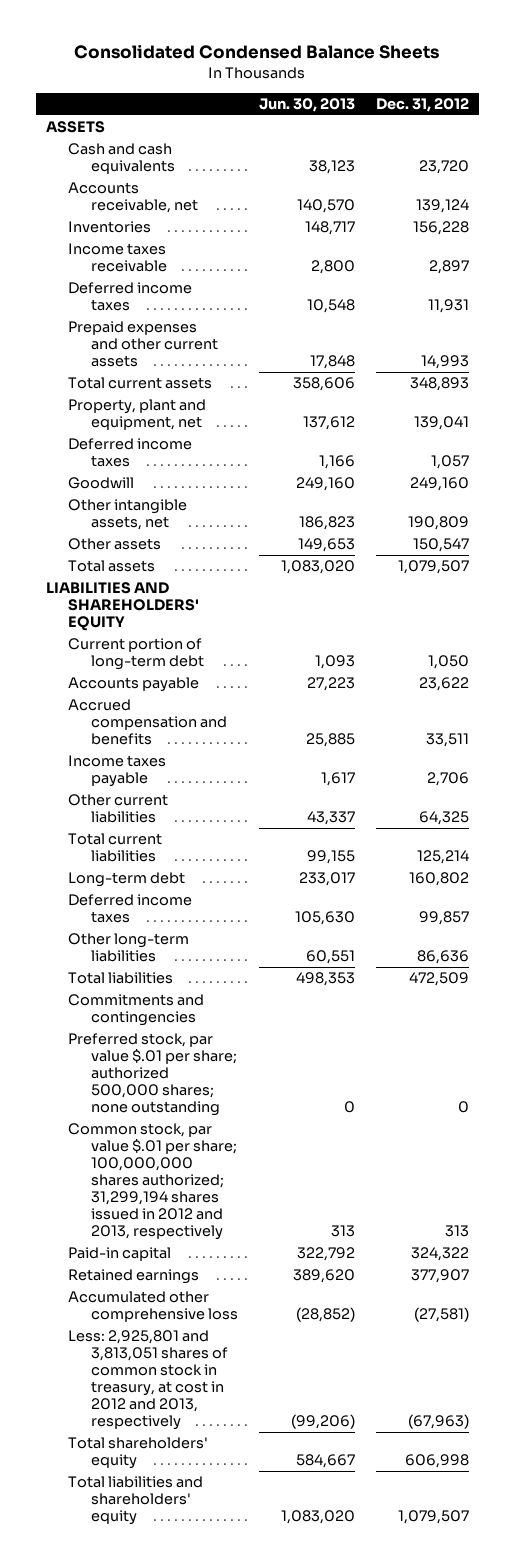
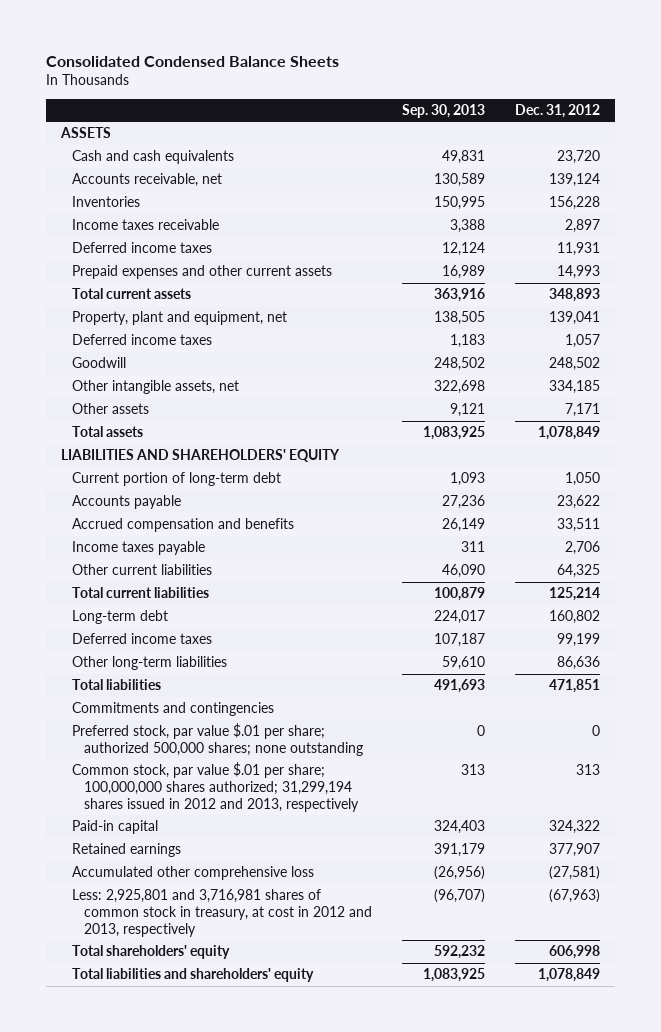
- | Jun. 30, 2013 | Dec. 31, 2012
+ | Sep. 30, 2013 | Dec. 31, 2012
- Goodwill | 249,160 | 249,160
- Other intangible assets, net | 186,823 | 190,809
- Other assets | 149,653 | 150,547
- Total assets | 1,083,020 | 1,079,507
+ Goodwill | 248,502 | 248,502
+ Other intangible assets, net | 322,698 | 334,185
+ Other assets | 9,121 | 7,171
+ Total assets | 1,083,925 | 1,078,849
- Deferred income taxes | 105,630 | 99,857
+ Deferred income taxes | 107,187 | 99,199
- Total liabilities | 498,353 | 472,509
+ Total liabilities | 491,693 | 471,851
- Less: 2,925,801 and 3,813,051 shares of common stock in treasury, at cost in 2012 and 2013, respectively | (99,206) | (67,963)
+ Less: 2,925,801 and 3,716,981 shares of common stock in treasury, at cost in 2012 and 2013, respectively | (96,707) | (67,963)
- Total liabilities and shareholders' equity | 1,083,020 | 1,079,507
+ Total liabilities and shareholders' equity | 1,083,925 | 1,078,849

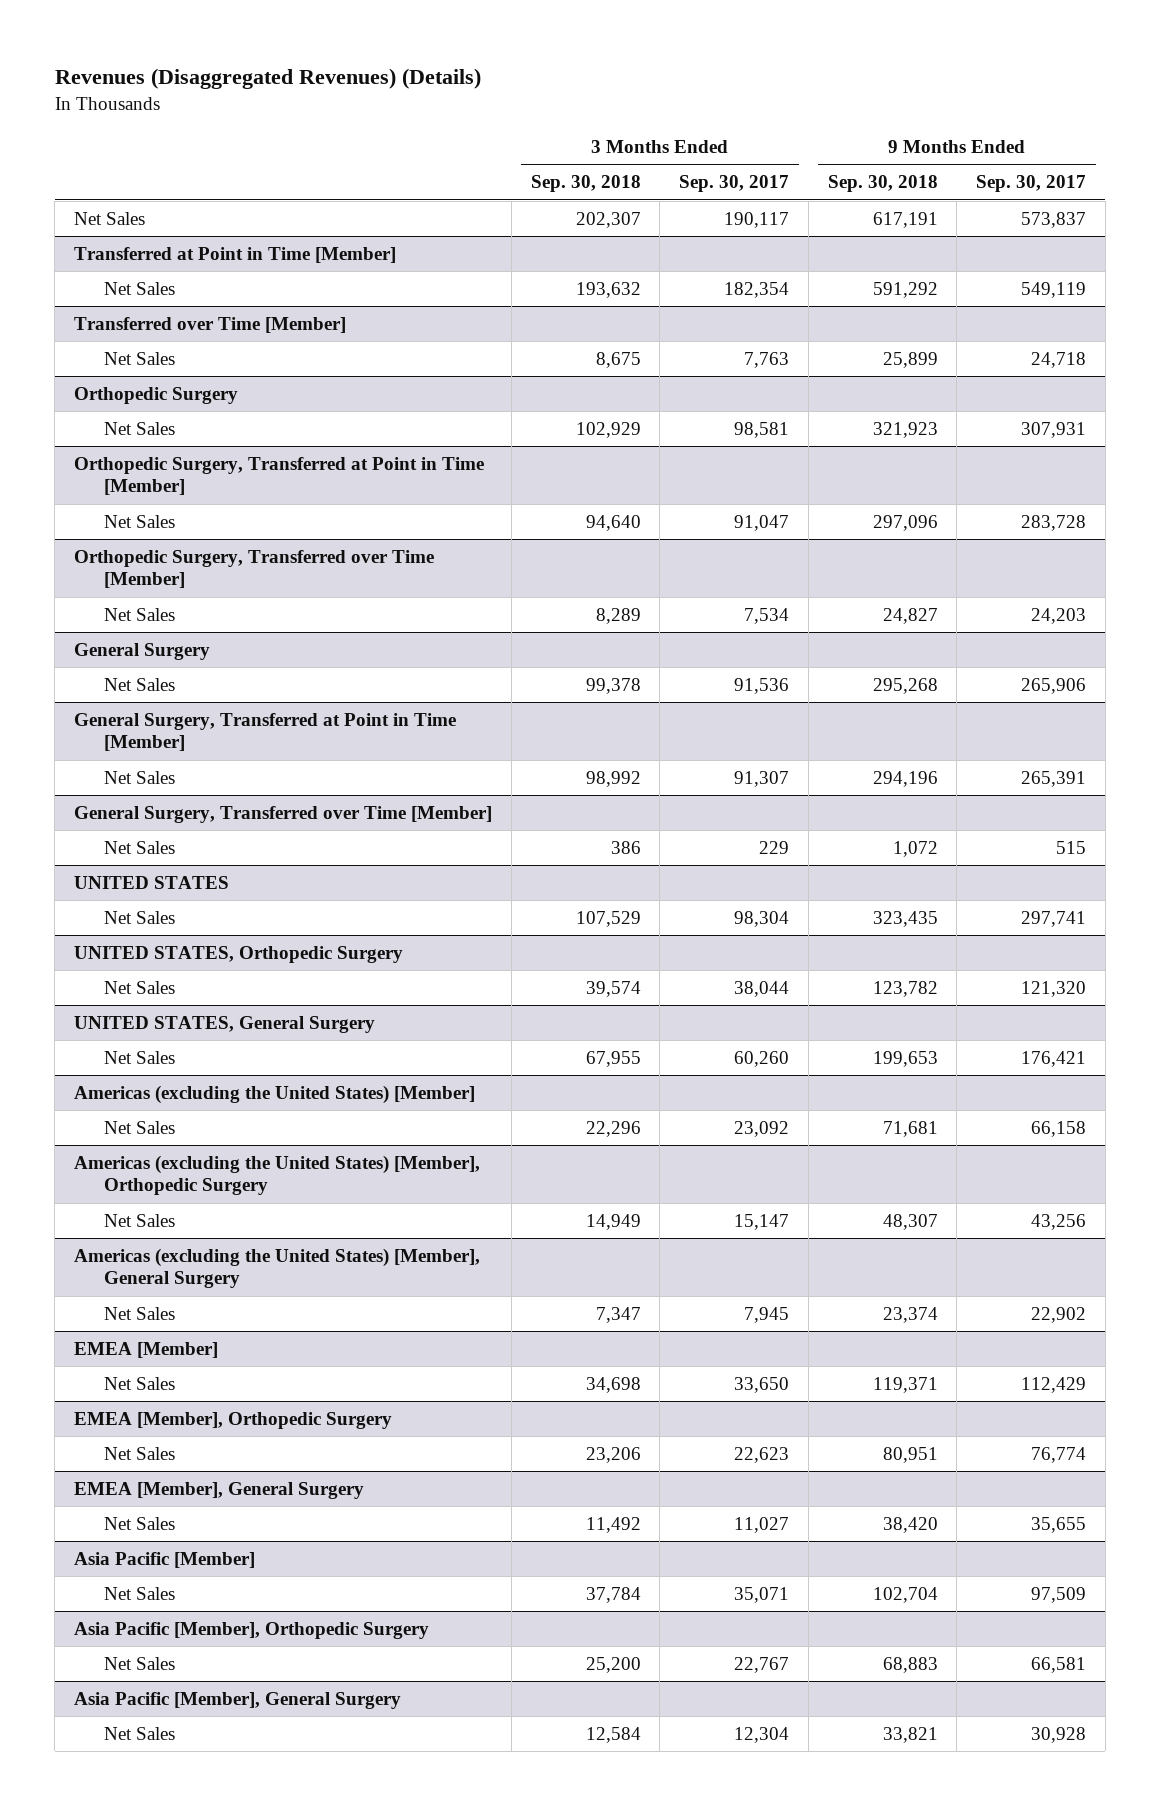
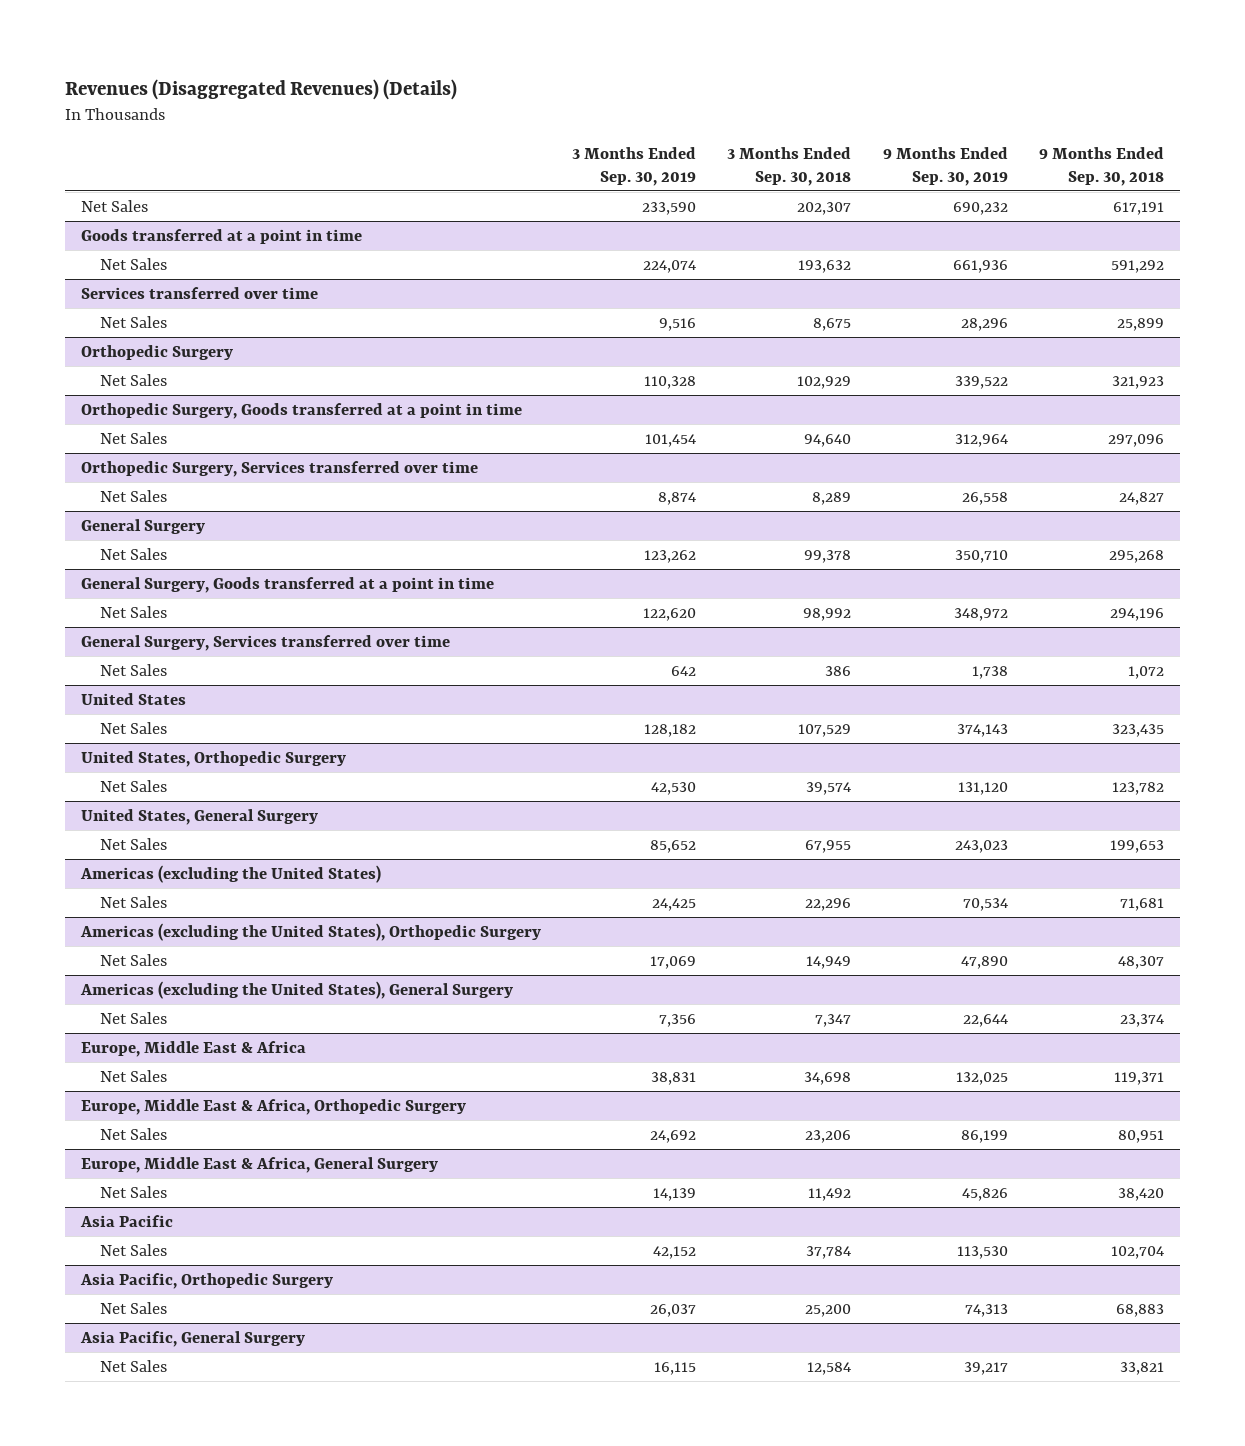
- | 3 Months Ended Sep. 30, 2018 | 3 Months Ended Sep. 30, 2017 | 9 Months Ended Sep. 30, 2018 | 9 Months Ended Sep. 30, 2017
+ | 3 Months Ended Sep. 30, 2019 | 3 Months Ended Sep. 30, 2018 | 9 Months Ended Sep. 30, 2019 | 9 Months Ended Sep. 30, 2018
- Transferred at Point in Time [Member]
+ Goods transferred at a point in time
- Transferred over Time [Member]
+ Services transferred over time
- Orthopedic Surgery, Transferred at Point in Time [Member]
+ Orthopedic Surgery, Goods transferred at a point in time
- Orthopedic Surgery, Transferred over Time [Member]
+ Orthopedic Surgery, Services transferred over time
- General Surgery, Transferred at Point in Time [Member]
+ General Surgery, Goods transferred at a point in time
- General Surgery, Transferred over Time [Member]
+ General Surgery, Services transferred over time
- UNITED STATES
+ United States
- UNITED STATES, Orthopedic Surgery
+ United States, Orthopedic Surgery
- UNITED STATES, General Surgery
+ United States, General Surgery
- Americas (excluding the United States) [Member]
+ Americas (excluding the United States)
- Americas (excluding the United States) [Member], Orthopedic Surgery
+ Americas (excluding the United States), Orthopedic Surgery
- Americas (excluding the United States) [Member], General Surgery
+ Americas (excluding the United States), General Surgery
- EMEA [Member]
+ Europe, Middle East & Africa
- EMEA [Member], Orthopedic Surgery
+ Europe, Middle East & Africa, Orthopedic Surgery
- EMEA [Member], General Surgery
+ Europe, Middle East & Africa, General Surgery
- Asia Pacific [Member]
+ Asia Pacific
- Asia Pacific [Member], Orthopedic Surgery
+ Asia Pacific, Orthopedic Surgery
- Asia Pacific [Member], General Surgery
+ Asia Pacific, General Surgery

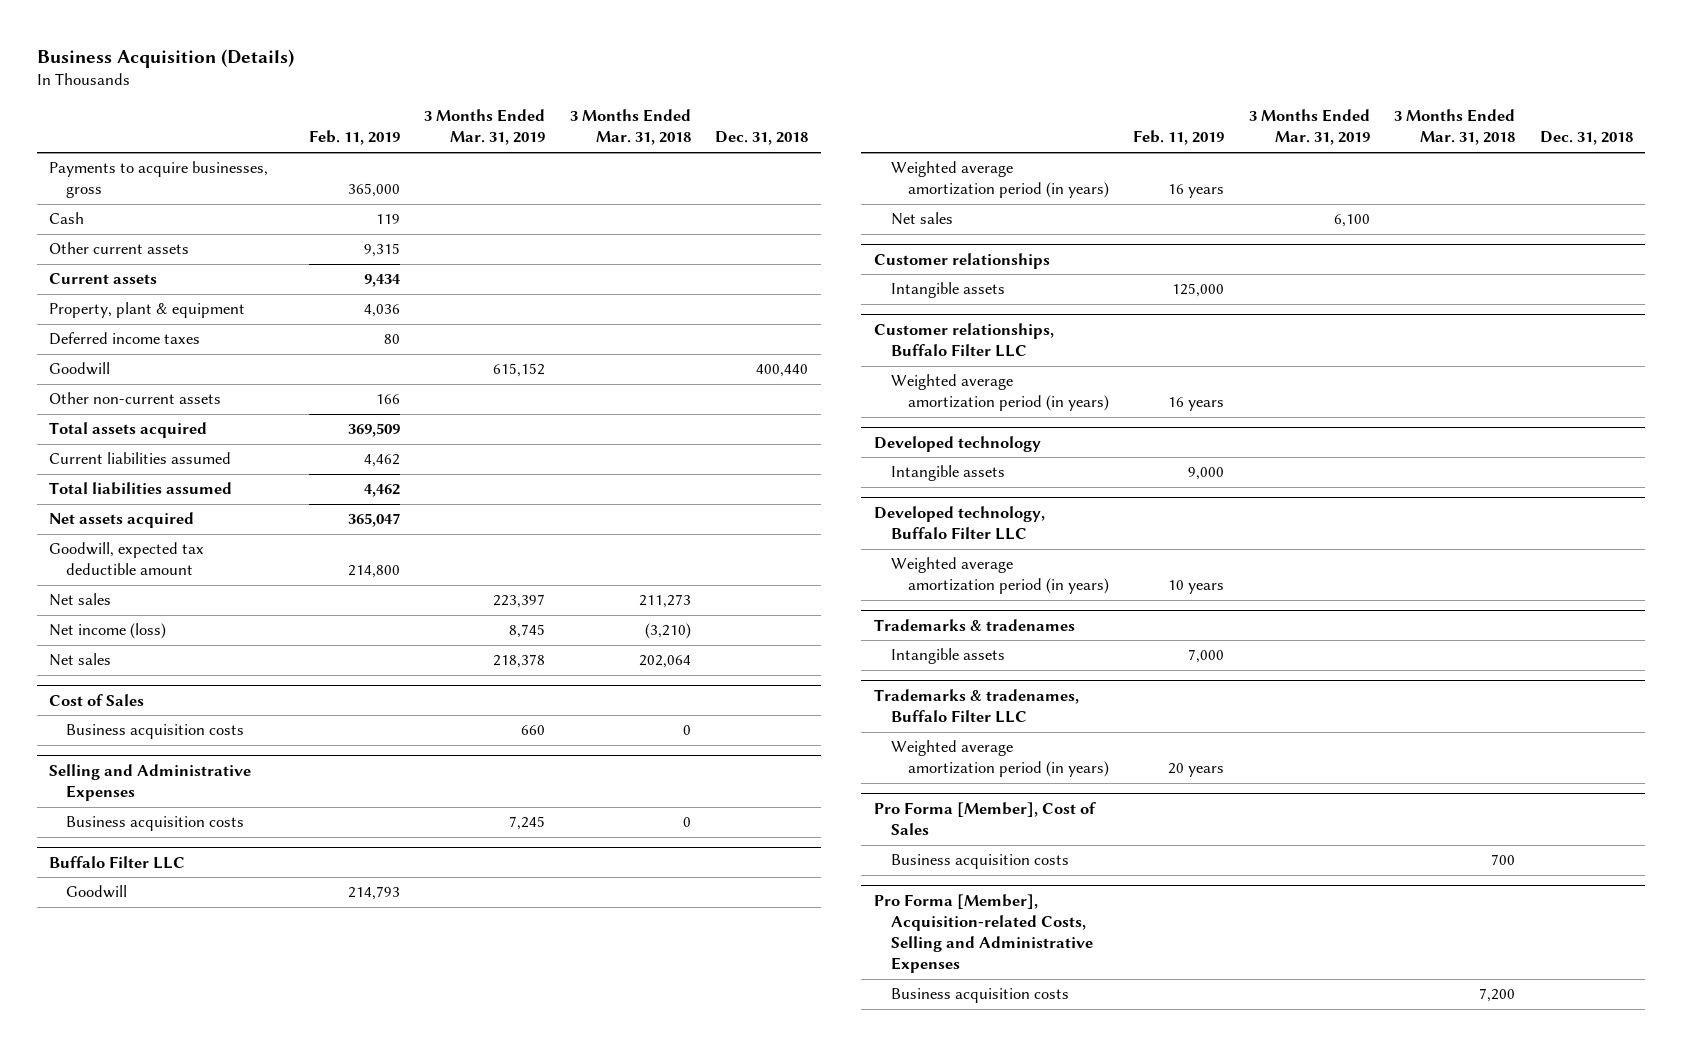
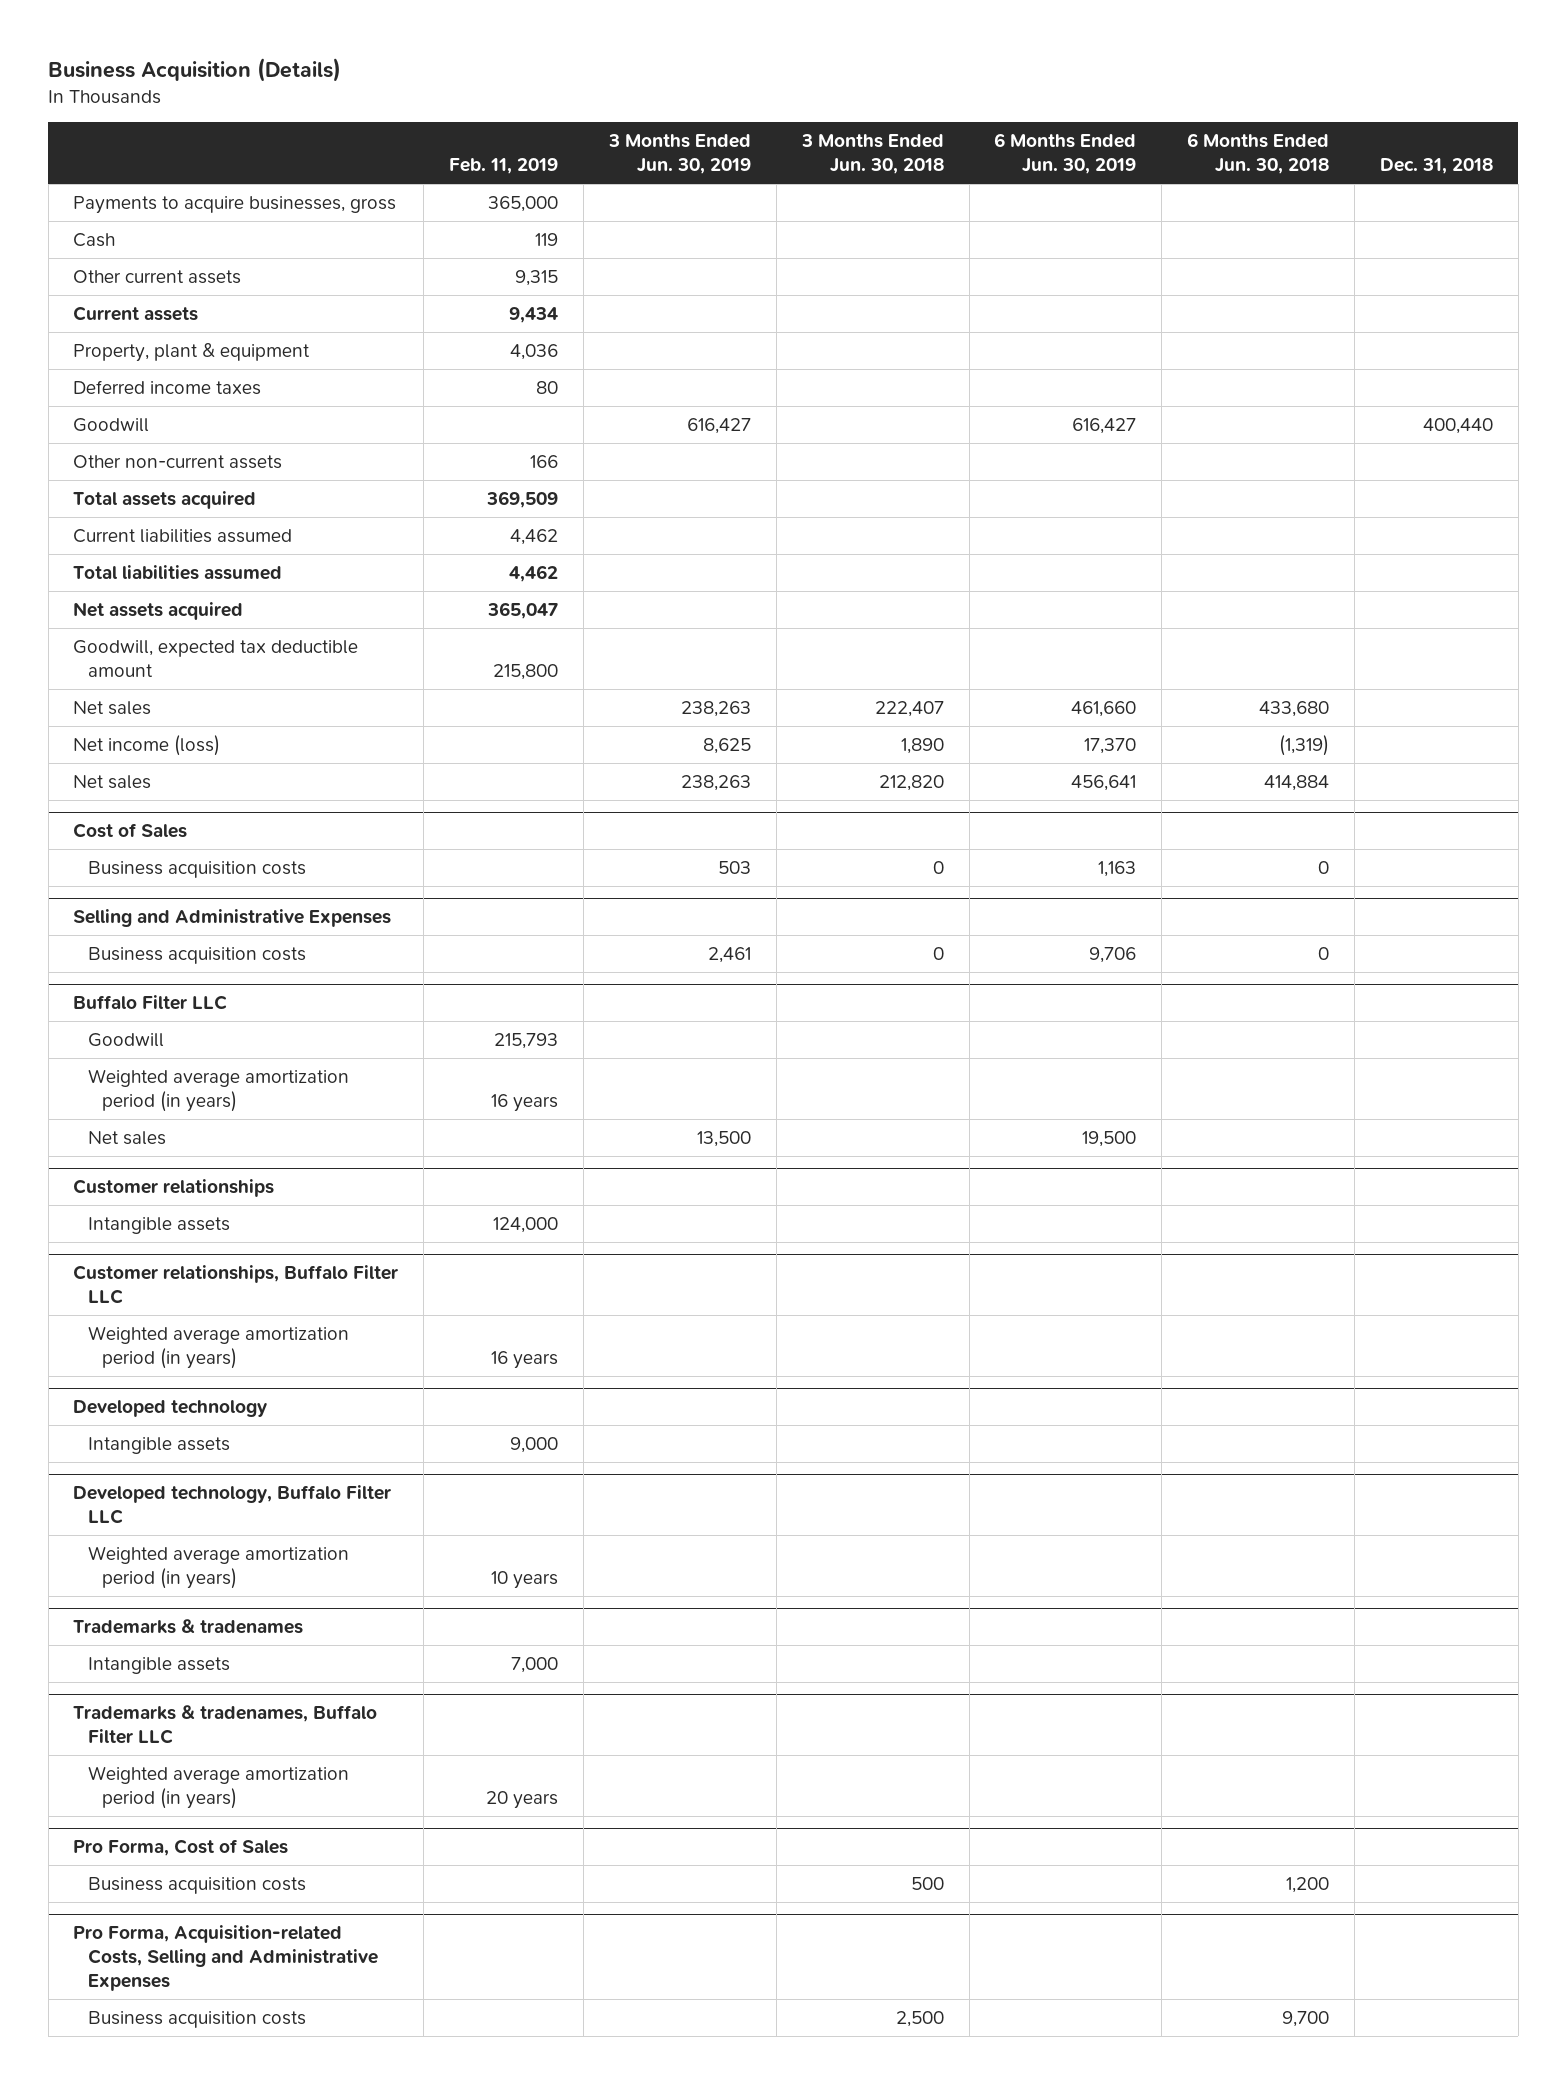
- | Feb. 11, 2019 | 3 Months Ended Mar. 31, 2019 | 3 Months Ended Mar. 31, 2018 | Dec. 31, 2018
+ | Feb. 11, 2019 | 3 Months Ended Jun. 30, 2019 | 3 Months Ended Jun. 30, 2018 | 6 Months Ended Jun. 30, 2019 | 6 Months Ended Jun. 30, 2018 | Dec. 31, 2018
- Goodwill, expected tax deductible amount | 214,800 | | |
+ Goodwill, expected tax deductible amount | 215,800 | | | | |
@ Buffalo Filter LLC
- Goodwill | 214,793 | | |
+ Goodwill | 215,793 | | | | |
@ Customer relationships
- Intangible assets | 125,000 | | |
+ Intangible assets | 124,000 | | | | |
- Pro Forma [Member], Cost of Sales
+ Pro Forma, Cost of Sales
- Pro Forma [Member], Acquisition-related Costs, Selling and Administrative Expenses
+ Pro Forma, Acquisition-related Costs, Selling and Administrative Expenses

